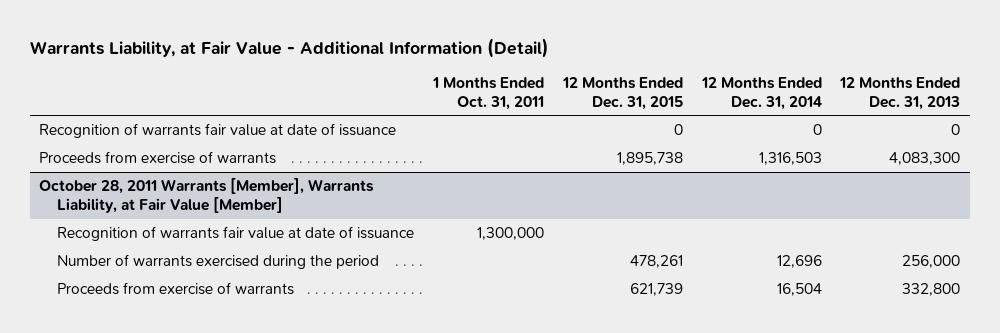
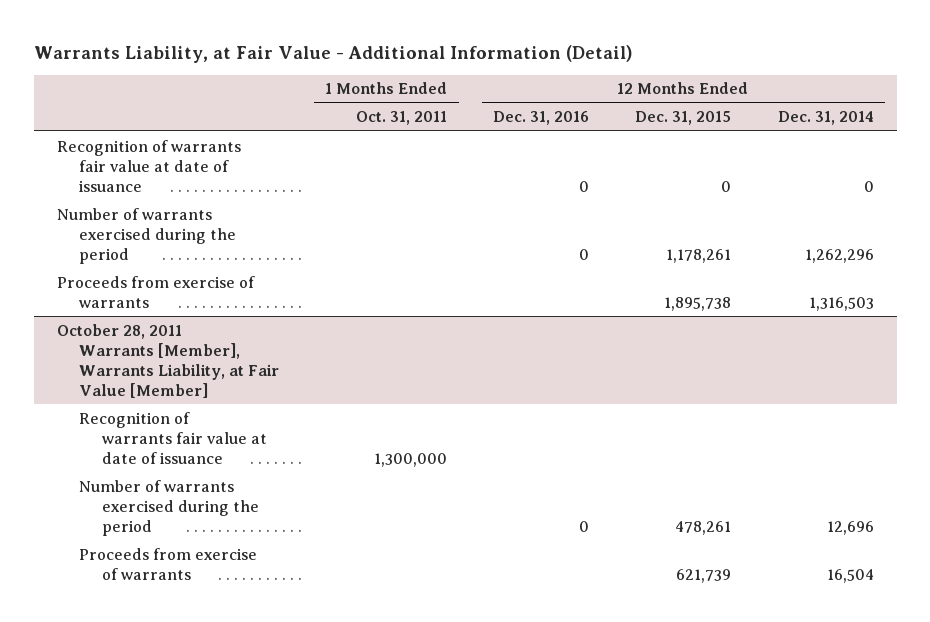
- | 1 Months Ended Oct. 31, 2011 | 12 Months Ended Dec. 31, 2015 | 12 Months Ended Dec. 31, 2014 | 12 Months Ended Dec. 31, 2013
+ | 1 Months Ended Oct. 31, 2011 | 12 Months Ended Dec. 31, 2016 | 12 Months Ended Dec. 31, 2015 | 12 Months Ended Dec. 31, 2014
+ Number of warrants exercised during the period | | 0 | 1,178,261 | 1,262,296

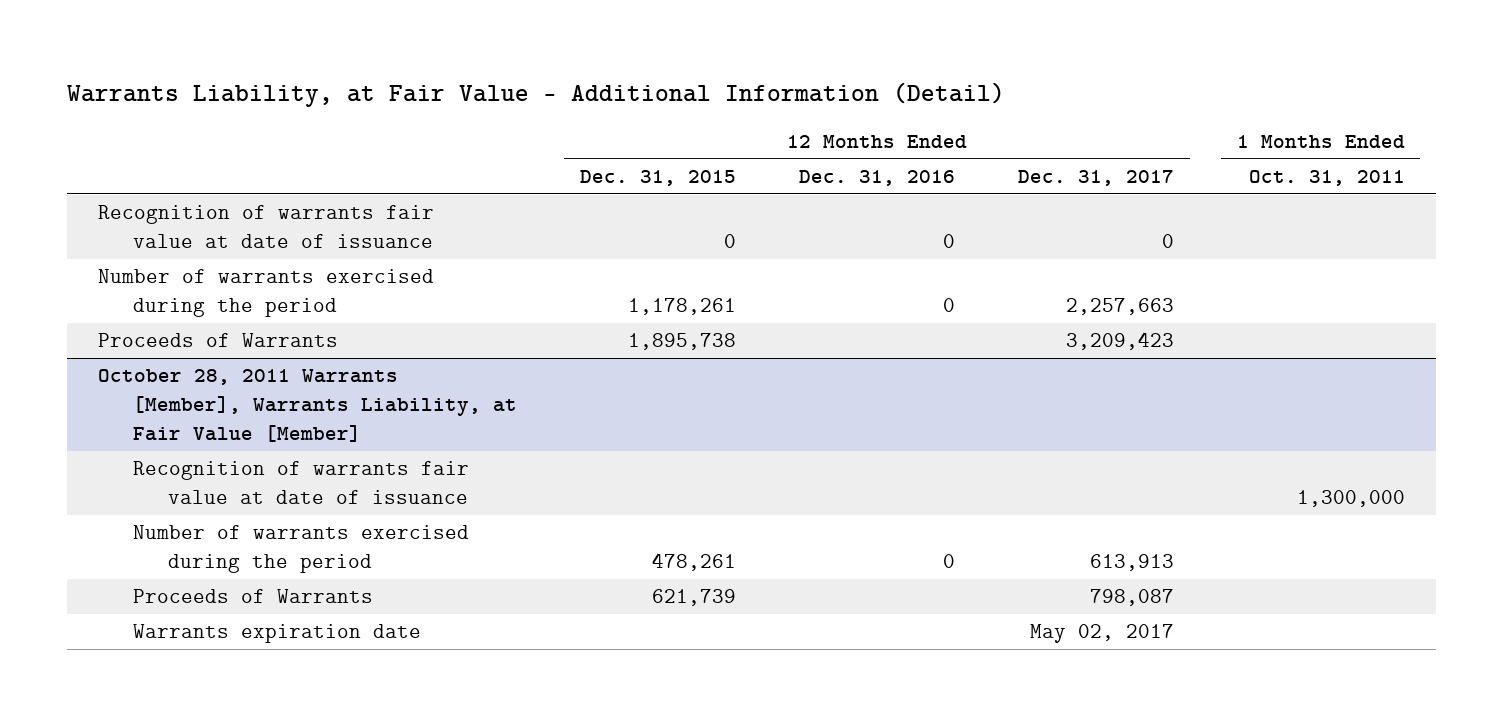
- | 1 Months Ended Oct. 31, 2011 | 12 Months Ended Dec. 31, 2016 | 12 Months Ended Dec. 31, 2015 | 12 Months Ended Dec. 31, 2014
+ | 12 Months Ended Dec. 31, 2015 | 12 Months Ended Dec. 31, 2016 | 12 Months Ended Dec. 31, 2017 | 1 Months Ended Oct. 31, 2011
- Proceeds from exercise of warrants | | | 1,895,738 | 1,316,503
+ Proceeds of Warrants | 1,895,738 | | 3,209,423 |
@ October 28, 2011 Warrants [Member], Warrants Liability, at Fair Value [Member]
- Proceeds from exercise of warrants | | | 621,739 | 16,504
+ Proceeds of Warrants | 621,739 | | 798,087 |
+ Warrants expiration date | | | May 02, 2017 |

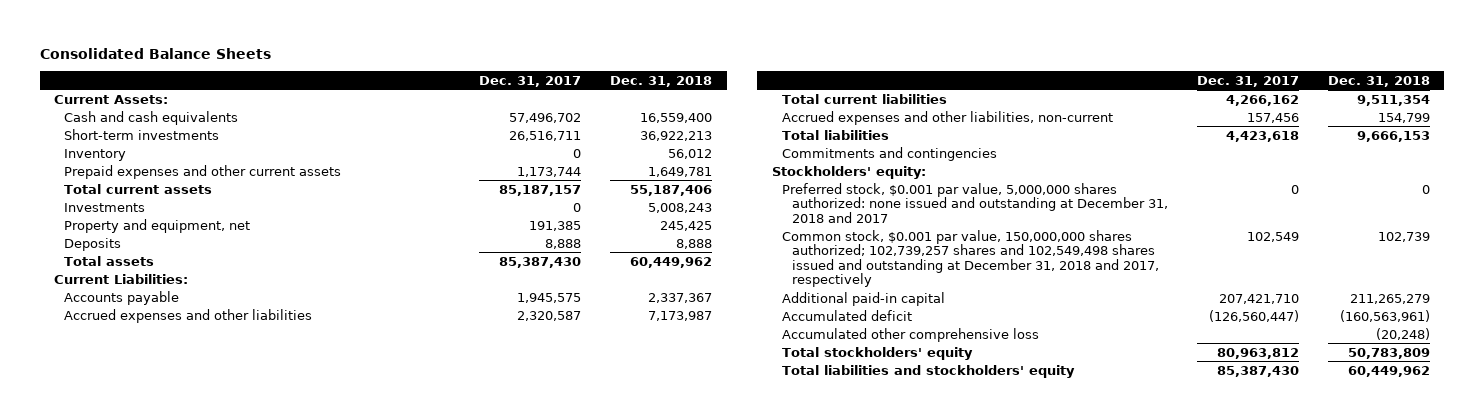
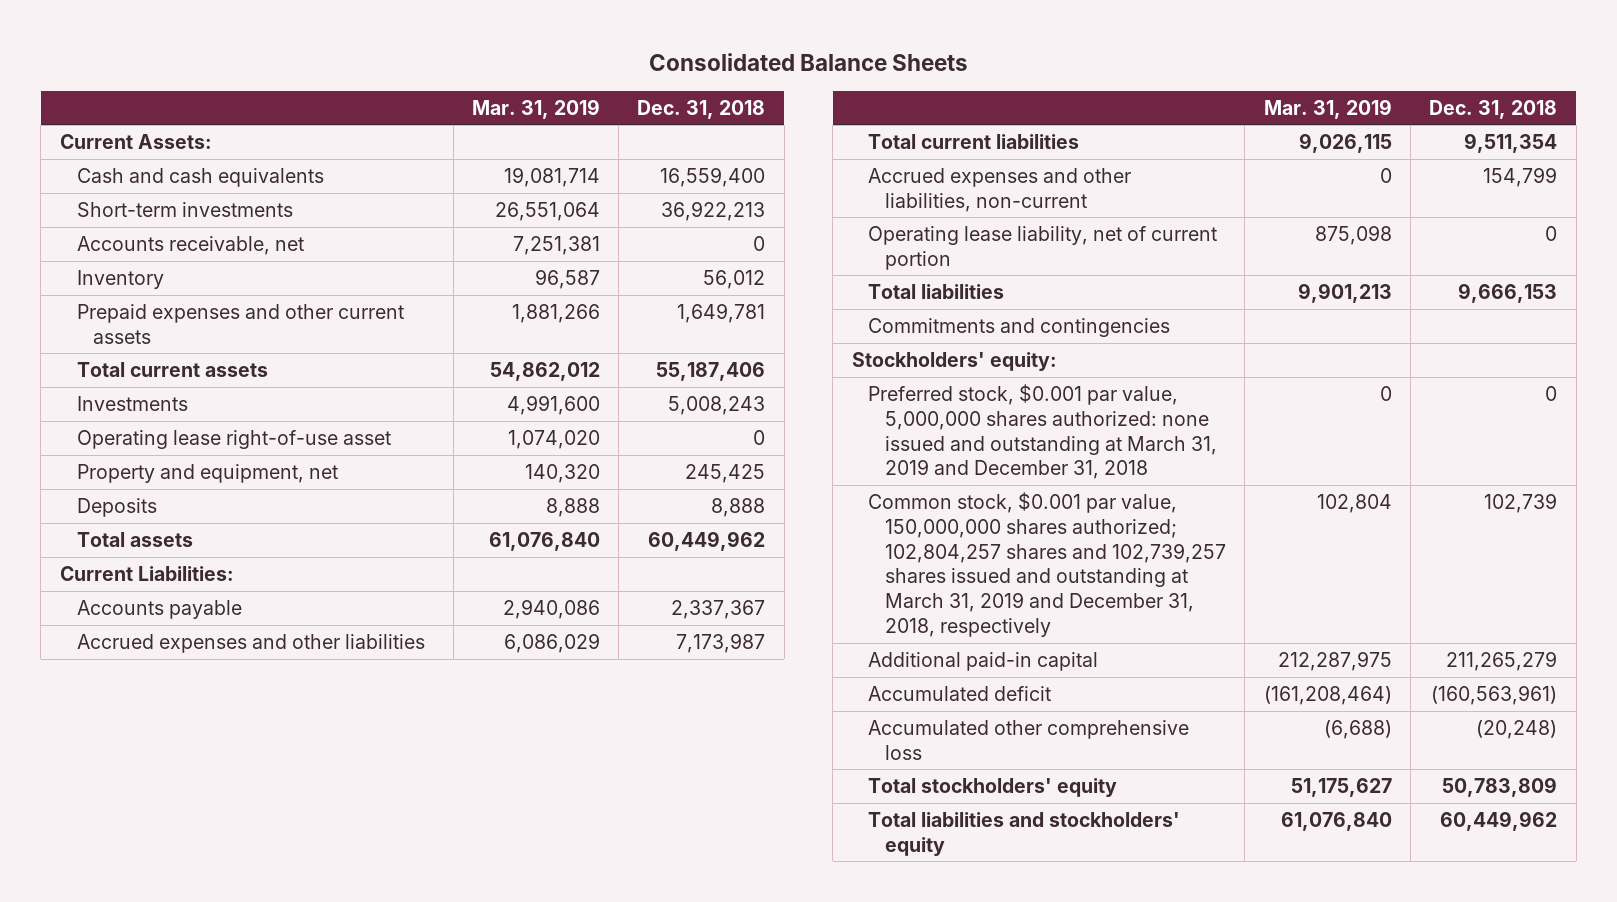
- | Dec. 31, 2017 | Dec. 31, 2018
+ | Mar. 31, 2019 | Dec. 31, 2018
+ Accounts receivable, net | 7,251,381 | 0
+ Operating lease right-of-use asset | 1,074,020 | 0
+ Operating lease liability, net of current portion | 875,098 | 0
- Preferred stock, $0.001 par value, 5,000,000 shares authorized: none issued and outstanding at December 31, 2018 and 2017 | 0 | 0
- Common stock, $0.001 par value, 150,000,000 shares authorized; 102,739,257 shares and 102,549,498 shares issued and outstanding at December 31, 2018 and 2017, respectively | 102,549 | 102,739
+ Preferred stock, $0.001 par value, 5,000,000 shares authorized: none issued and outstanding at March 31, 2019 and December 31, 2018 | 0 | 0
+ Common stock, $0.001 par value, 150,000,000 shares authorized; 102,804,257 shares and 102,739,257 shares issued and outstanding at March 31, 2019 and December 31, 2018, respectively | 102,804 | 102,739

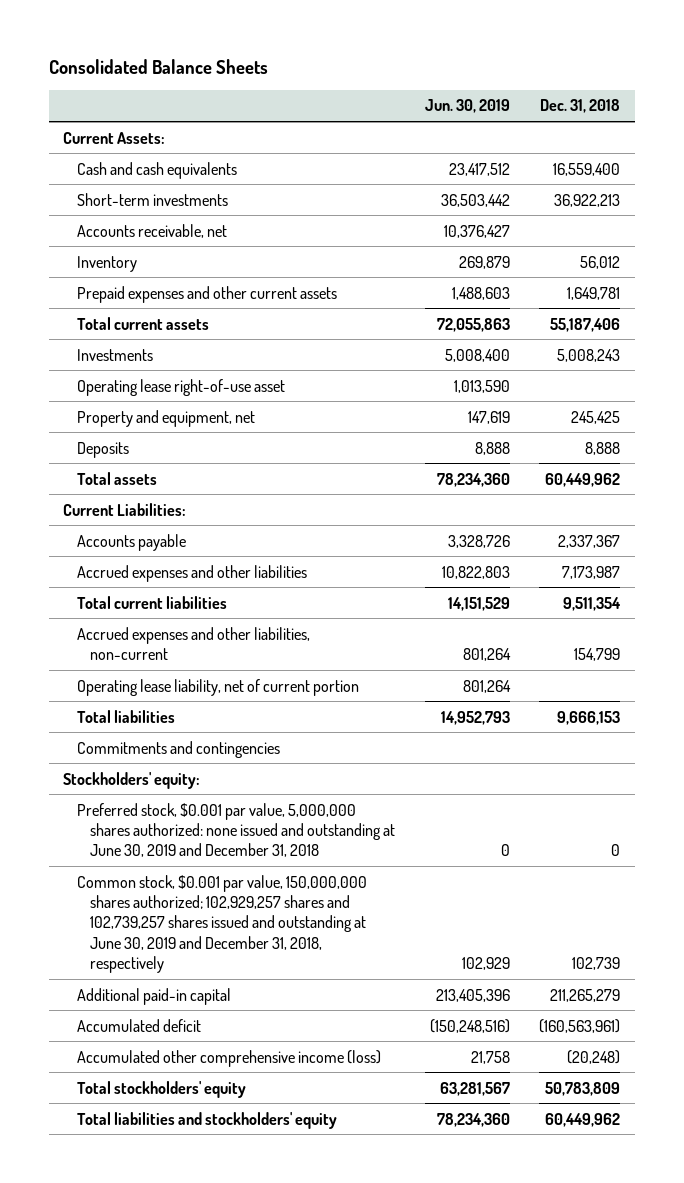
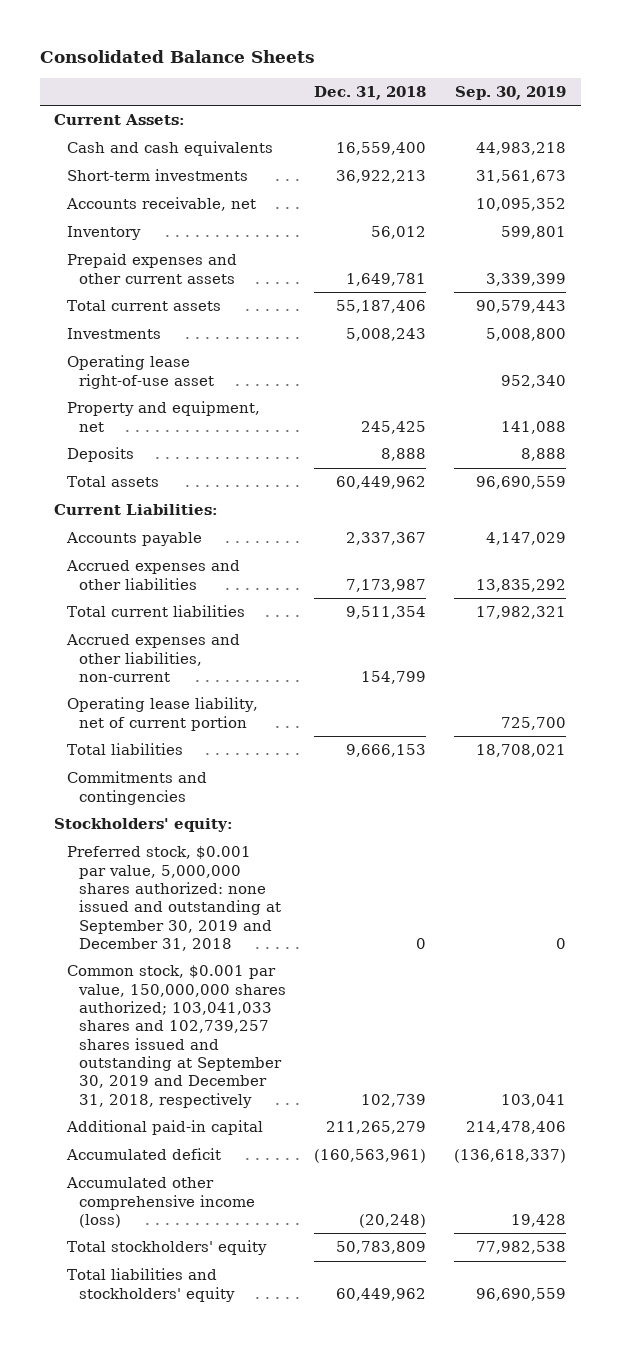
- | Jun. 30, 2019 | Dec. 31, 2018
+ | Dec. 31, 2018 | Sep. 30, 2019
- Preferred stock, $0.001 par value, 5,000,000 shares authorized: none issued and outstanding at June 30, 2019 and December 31, 2018 | 0 | 0
- Common stock, $0.001 par value, 150,000,000 shares authorized; 102,929,257 shares and 102,739,257 shares issued and outstanding at June 30, 2019 and December 31, 2018, respectively | 102,929 | 102,739
+ Preferred stock, $0.001 par value, 5,000,000 shares authorized: none issued and outstanding at September 30, 2019 and December 31, 2018 | 0 | 0
+ Common stock, $0.001 par value, 150,000,000 shares authorized; 103,041,033 shares and 102,739,257 shares issued and outstanding at September 30, 2019 and December 31, 2018, respectively | 102,739 | 103,041

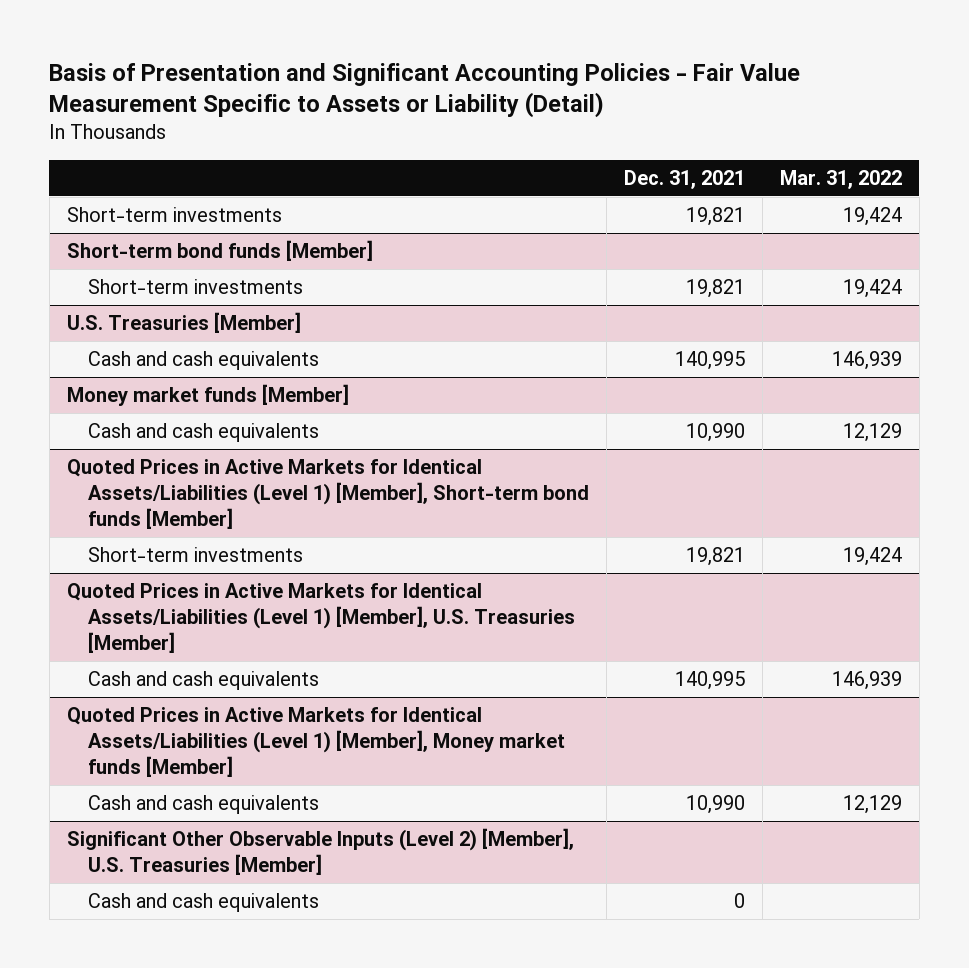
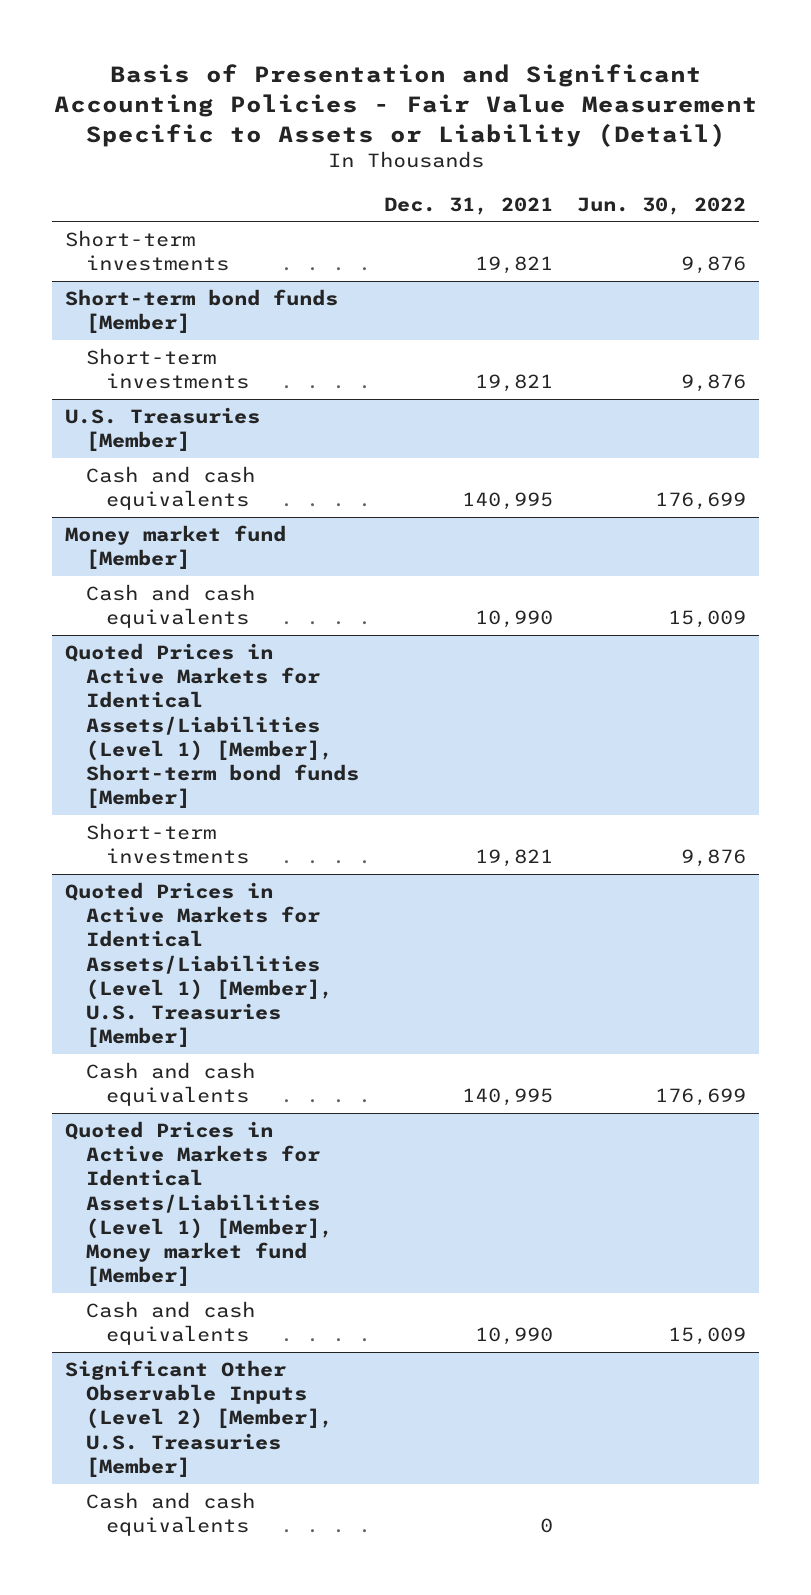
- | Dec. 31, 2021 | Mar. 31, 2022
+ | Dec. 31, 2021 | Jun. 30, 2022
- Money market funds [Member]
+ Money market fund [Member]
- Quoted Prices in Active Markets for Identical Assets/Liabilities (Level 1) [Member], Money market funds [Member]
+ Quoted Prices in Active Markets for Identical Assets/Liabilities (Level 1) [Member], Money market fund [Member]

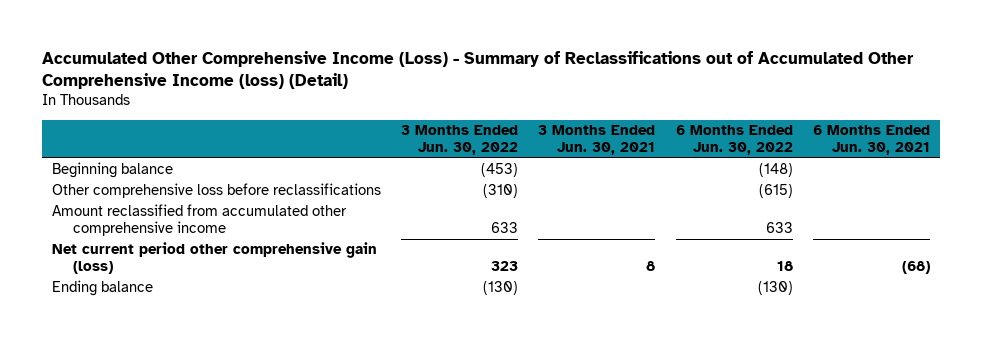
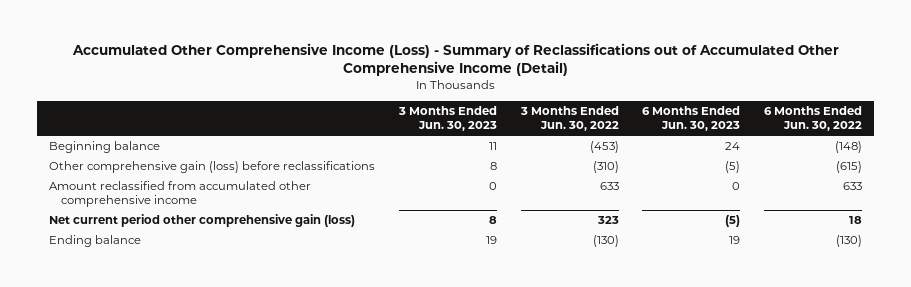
- Accumulated Other Comprehensive Income (Loss) - Summary of Reclassifications out of Accumulated Other Comprehensive Income (loss) (Detail)
+ Accumulated Other Comprehensive Income (Loss) - Summary of Reclassifications out of Accumulated Other Comprehensive Income (Detail)
- | 3 Months Ended Jun. 30, 2022 | 3 Months Ended Jun. 30, 2021 | 6 Months Ended Jun. 30, 2022 | 6 Months Ended Jun. 30, 2021
+ | 3 Months Ended Jun. 30, 2023 | 3 Months Ended Jun. 30, 2022 | 6 Months Ended Jun. 30, 2023 | 6 Months Ended Jun. 30, 2022
- Other comprehensive loss before reclassifications | (310) | | (615) |
+ Other comprehensive gain (loss) before reclassifications | 8 | (310) | (5) | (615)

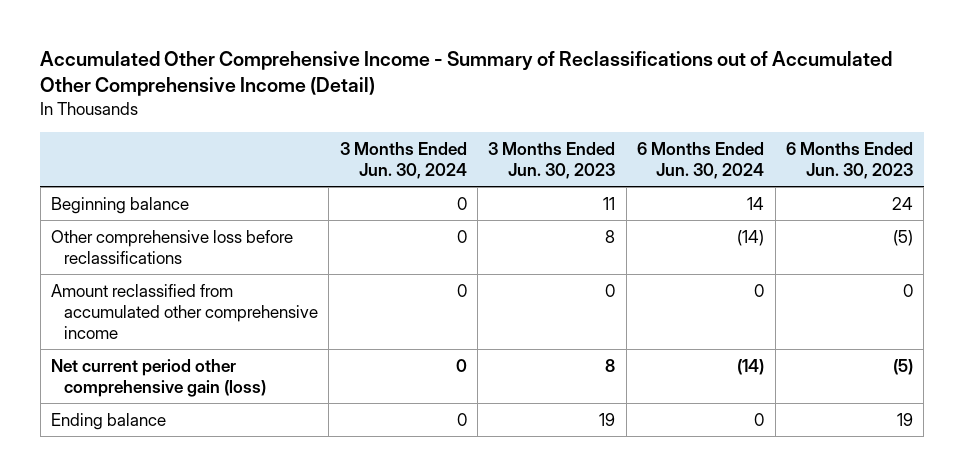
- Accumulated Other Comprehensive Income (Loss) - Summary of Reclassifications out of Accumulated Other Comprehensive Income (Detail)
+ Accumulated Other Comprehensive Income - Summary of Reclassifications out of Accumulated Other Comprehensive Income (Detail)
- | 3 Months Ended Jun. 30, 2023 | 3 Months Ended Jun. 30, 2022 | 6 Months Ended Jun. 30, 2023 | 6 Months Ended Jun. 30, 2022
+ | 3 Months Ended Jun. 30, 2024 | 3 Months Ended Jun. 30, 2023 | 6 Months Ended Jun. 30, 2024 | 6 Months Ended Jun. 30, 2023
- Other comprehensive gain (loss) before reclassifications | 8 | (310) | (5) | (615)
+ Other comprehensive loss before reclassifications | 0 | 8 | (14) | (5)

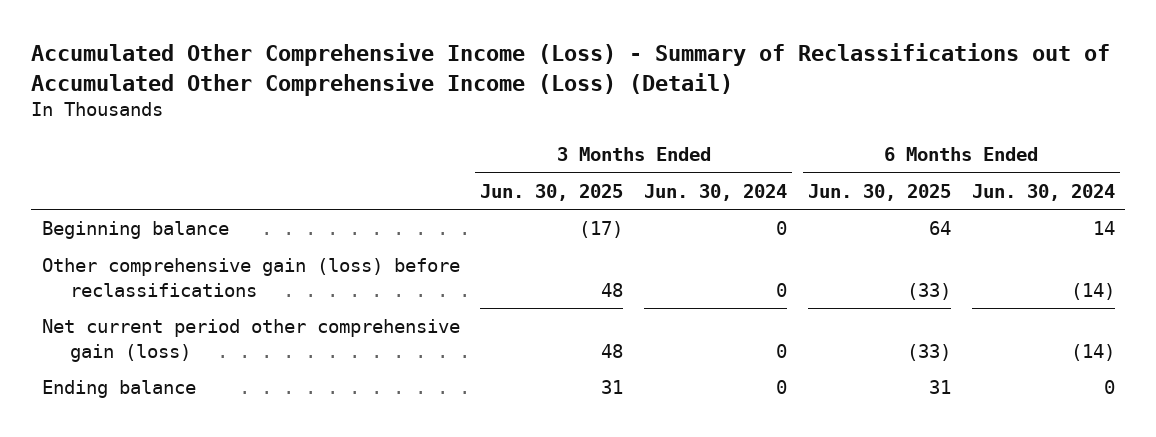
- Accumulated Other Comprehensive Income - Summary of Reclassifications out of Accumulated Other Comprehensive Income (Detail)
+ Accumulated Other Comprehensive Income (Loss) - Summary of Reclassifications out of Accumulated Other Comprehensive Income (Loss) (Detail)
- | 3 Months Ended Jun. 30, 2024 | 3 Months Ended Jun. 30, 2023 | 6 Months Ended Jun. 30, 2024 | 6 Months Ended Jun. 30, 2023
+ | 3 Months Ended Jun. 30, 2025 | 3 Months Ended Jun. 30, 2024 | 6 Months Ended Jun. 30, 2025 | 6 Months Ended Jun. 30, 2024
- Other comprehensive loss before reclassifications | 0 | 8 | (14) | (5)
- Amount reclassified from accumulated other comprehensive income | 0 | 0 | 0 | 0
+ Other comprehensive gain (loss) before reclassifications | 48 | 0 | (33) | (14)

